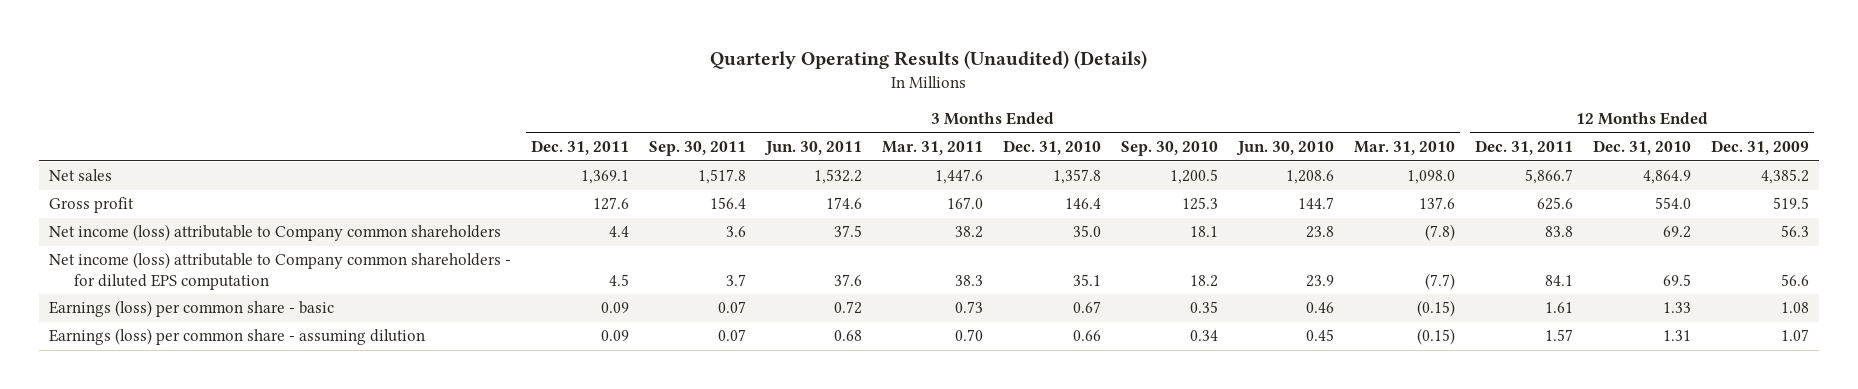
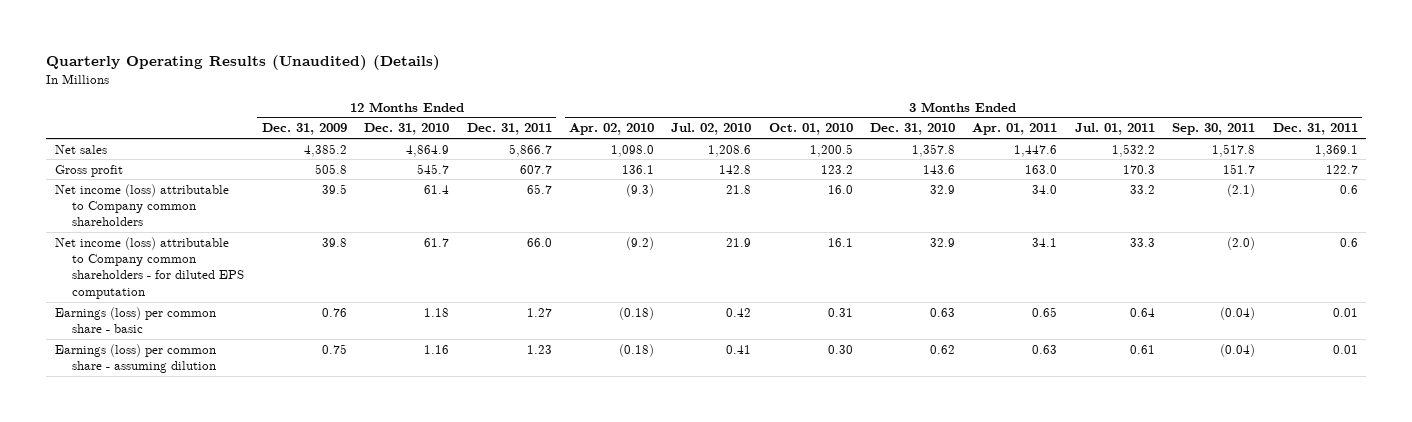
- | 3 Months Ended Dec. 31, 2011 | 3 Months Ended Sep. 30, 2011 | 3 Months Ended Jun. 30, 2011 | 3 Months Ended Mar. 31, 2011 | 3 Months Ended Dec. 31, 2010 | 3 Months Ended Sep. 30, 2010 | 3 Months Ended Jun. 30, 2010 | 3 Months Ended Mar. 31, 2010 | 12 Months Ended Dec. 31, 2011 | 12 Months Ended Dec. 31, 2010 | 12 Months Ended Dec. 31, 2009
+ | 12 Months Ended Dec. 31, 2009 | 12 Months Ended Dec. 31, 2010 | 12 Months Ended Dec. 31, 2011 | 3 Months Ended Apr. 02, 2010 | 3 Months Ended Jul. 02, 2010 | 3 Months Ended Oct. 01, 2010 | 3 Months Ended Dec. 31, 2010 | 3 Months Ended Apr. 01, 2011 | 3 Months Ended Jul. 01, 2011 | 3 Months Ended Sep. 30, 2011 | 3 Months Ended Dec. 31, 2011
- Gross profit | 127.6 | 156.4 | 174.6 | 167.0 | 146.4 | 125.3 | 144.7 | 137.6 | 625.6 | 554.0 | 519.5
- Net income (loss) attributable to Company common shareholders | 4.4 | 3.6 | 37.5 | 38.2 | 35.0 | 18.1 | 23.8 | (7.8) | 83.8 | 69.2 | 56.3
- Net income (loss) attributable to Company common shareholders - for diluted EPS computation | 4.5 | 3.7 | 37.6 | 38.3 | 35.1 | 18.2 | 23.9 | (7.7) | 84.1 | 69.5 | 56.6
- Earnings (loss) per common share - basic | 0.09 | 0.07 | 0.72 | 0.73 | 0.67 | 0.35 | 0.46 | (0.15) | 1.61 | 1.33 | 1.08
- Earnings (loss) per common share - assuming dilution | 0.09 | 0.07 | 0.68 | 0.70 | 0.66 | 0.34 | 0.45 | (0.15) | 1.57 | 1.31 | 1.07
+ Gross profit | 505.8 | 545.7 | 607.7 | 136.1 | 142.8 | 123.2 | 143.6 | 163.0 | 170.3 | 151.7 | 122.7
+ Net income (loss) attributable to Company common shareholders | 39.5 | 61.4 | 65.7 | (9.3) | 21.8 | 16.0 | 32.9 | 34.0 | 33.2 | (2.1) | 0.6
+ Net income (loss) attributable to Company common shareholders - for diluted EPS computation | 39.8 | 61.7 | 66.0 | (9.2) | 21.9 | 16.1 | 32.9 | 34.1 | 33.3 | (2.0) | 0.6
+ Earnings (loss) per common share - basic | 0.76 | 1.18 | 1.27 | (0.18) | 0.42 | 0.31 | 0.63 | 0.65 | 0.64 | (0.04) | 0.01
+ Earnings (loss) per common share - assuming dilution | 0.75 | 1.16 | 1.23 | (0.18) | 0.41 | 0.30 | 0.62 | 0.63 | 0.61 | (0.04) | 0.01

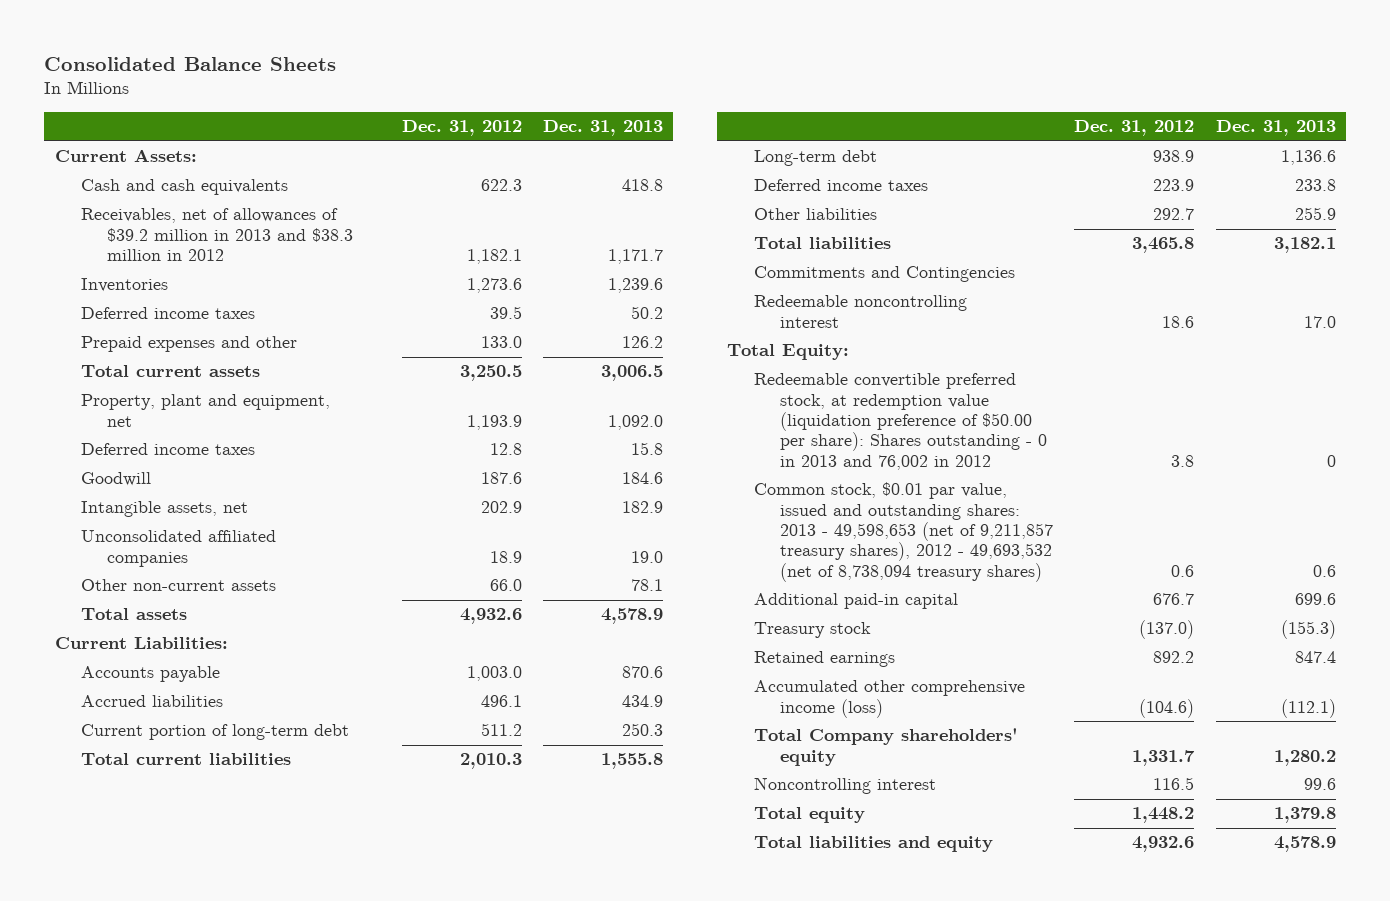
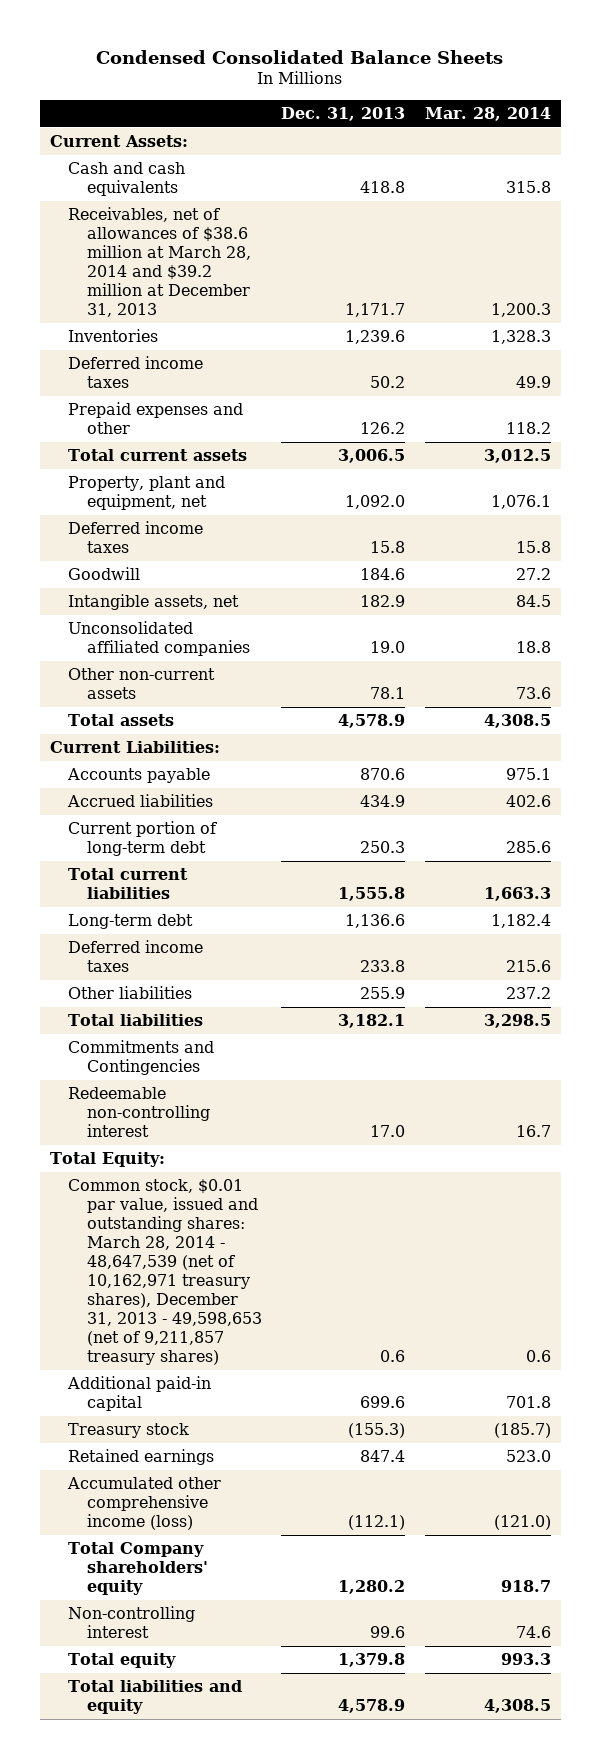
- Consolidated Balance Sheets
+ Condensed Consolidated Balance Sheets
- | Dec. 31, 2012 | Dec. 31, 2013
+ | Dec. 31, 2013 | Mar. 28, 2014
- Receivables, net of allowances of $39.2 million in 2013 and $38.3 million in 2012 | 1,182.1 | 1,171.7
+ Receivables, net of allowances of $38.6 million at March 28, 2014 and $39.2 million at December 31, 2013 | 1,171.7 | 1,200.3
- Redeemable noncontrolling interest | 18.6 | 17.0
+ Redeemable non-controlling interest | 17.0 | 16.7
- Redeemable convertible preferred stock, at redemption value (liquidation preference of $50.00 per share): Shares outstanding - 0 in 2013 and 76,002 in 2012 | 3.8 | 0
- Common stock, $0.01 par value, issued and outstanding shares: 2013 - 49,598,653 (net of 9,211,857 treasury shares), 2012 - 49,693,532 (net of 8,738,094 treasury shares) | 0.6 | 0.6
+ Common stock, $0.01 par value, issued and outstanding shares: March 28, 2014 - 48,647,539 (net of 10,162,971 treasury shares), December 31, 2013 - 49,598,653 (net of 9,211,857 treasury shares) | 0.6 | 0.6
- Noncontrolling interest | 116.5 | 99.6
+ Non-controlling interest | 99.6 | 74.6

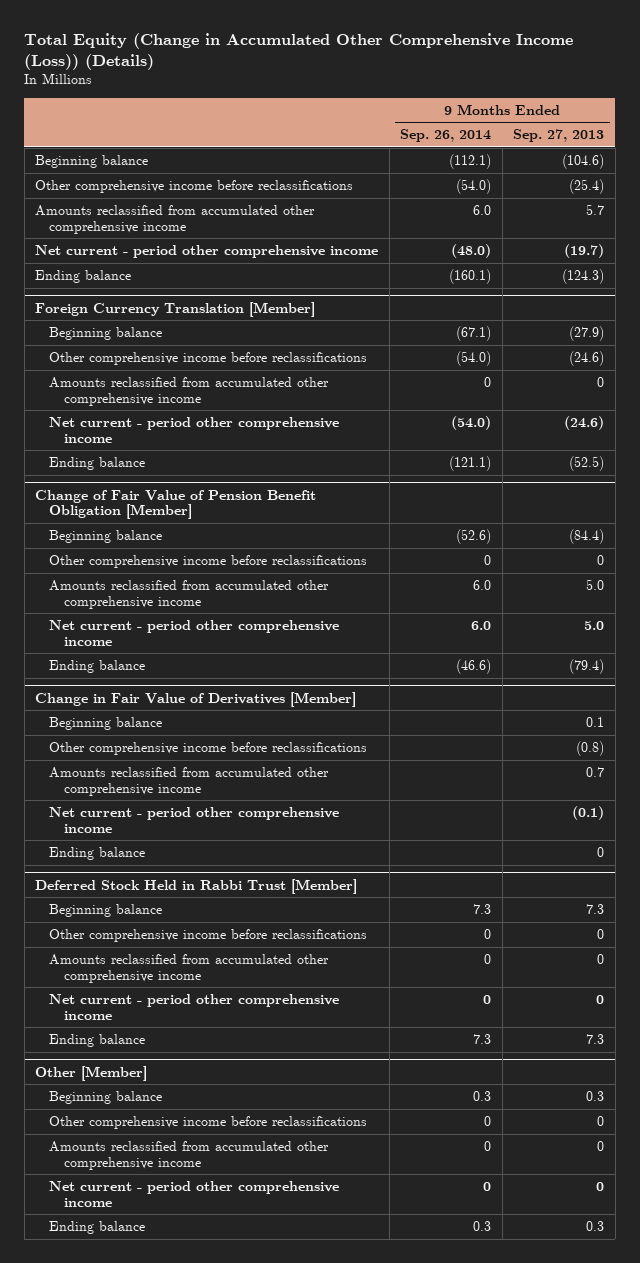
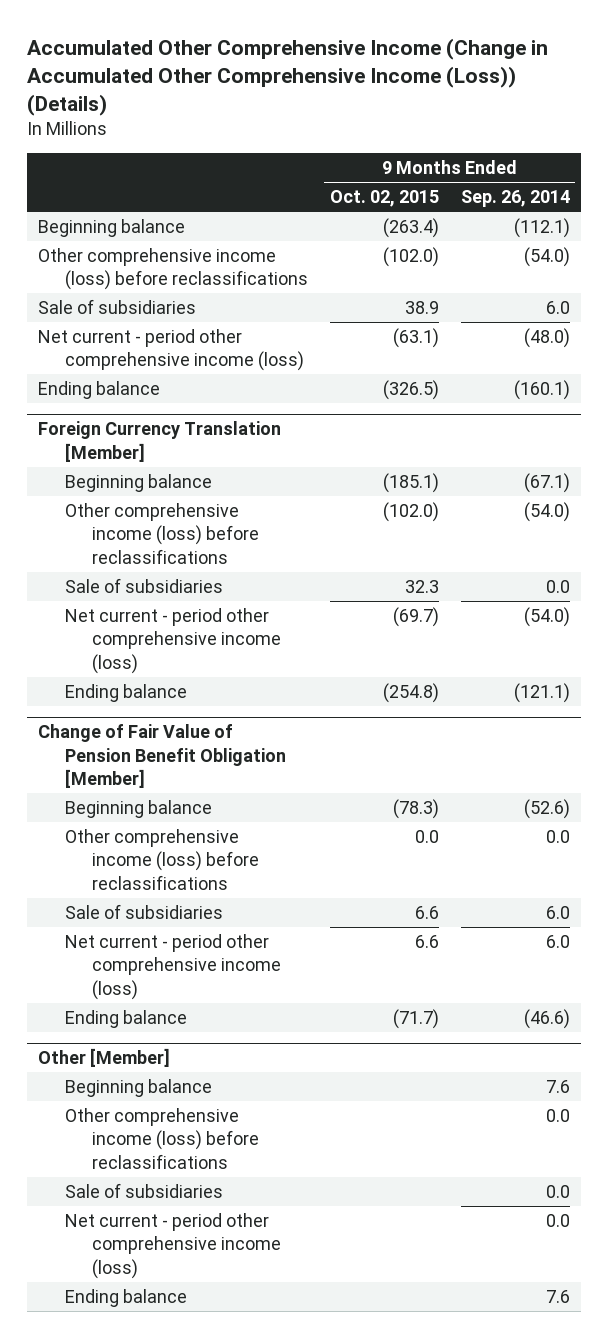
- Total Equity (Change in Accumulated Other Comprehensive Income (Loss)) (Details)
+ Accumulated Other Comprehensive Income (Change in Accumulated Other Comprehensive Income (Loss)) (Details)
- | 9 Months Ended Sep. 26, 2014 | 9 Months Ended Sep. 27, 2013
+ | 9 Months Ended Oct. 02, 2015 | 9 Months Ended Sep. 26, 2014
- Other comprehensive income before reclassifications | (54.0) | (25.4)
- Amounts reclassified from accumulated other comprehensive income | 6.0 | 5.7
- Net current - period other comprehensive income | (48.0) | (19.7)
+ Other comprehensive income (loss) before reclassifications | (102.0) | (54.0)
+ Sale of subsidiaries | 38.9 | 6.0
+ Net current - period other comprehensive income (loss) | (63.1) | (48.0)
@ Foreign Currency Translation [Member]
- Other comprehensive income before reclassifications | (54.0) | (24.6)
- Amounts reclassified from accumulated other comprehensive income | 0 | 0
- Net current - period other comprehensive income | (54.0) | (24.6)
+ Other comprehensive income (loss) before reclassifications | (102.0) | (54.0)
+ Sale of subsidiaries | 32.3 | 0.0
+ Net current - period other comprehensive income (loss) | (69.7) | (54.0)
@ Change of Fair Value of Pension Benefit Obligation [Member]
- Other comprehensive income before reclassifications | 0 | 0
- Amounts reclassified from accumulated other comprehensive income | 6.0 | 5.0
- Net current - period other comprehensive income | 6.0 | 5.0
+ Other comprehensive income (loss) before reclassifications | 0.0 | 0.0
+ Sale of subsidiaries | 6.6 | 6.0
+ Net current - period other comprehensive income (loss) | 6.6 | 6.0
- Change in Fair Value of Derivatives [Member]
- Beginning balance | | 0.1
- Other comprehensive income before reclassifications | | (0.8)
- Amounts reclassified from accumulated other comprehensive income | | 0.7
- Net current - period other comprehensive income | | (0.1)
- Ending balance | | 0
- Deferred Stock Held in Rabbi Trust [Member]
- Beginning balance | 7.3 | 7.3
- Other comprehensive income before reclassifications | 0 | 0
- Amounts reclassified from accumulated other comprehensive income | 0 | 0
- Net current - period other comprehensive income | 0 | 0
- Ending balance | 7.3 | 7.3
@ Other [Member]
- Beginning balance | 0.3 | 0.3
- Other comprehensive income before reclassifications | 0 | 0
- Amounts reclassified from accumulated other comprehensive income | 0 | 0
- Net current - period other comprehensive income | 0 | 0
- Ending balance | 0.3 | 0.3
+ Beginning balance | | 7.6
+ Other comprehensive income (loss) before reclassifications | | 0.0
+ Sale of subsidiaries | | 0.0
+ Net current - period other comprehensive income (loss) | | 0.0
+ Ending balance | | 7.6

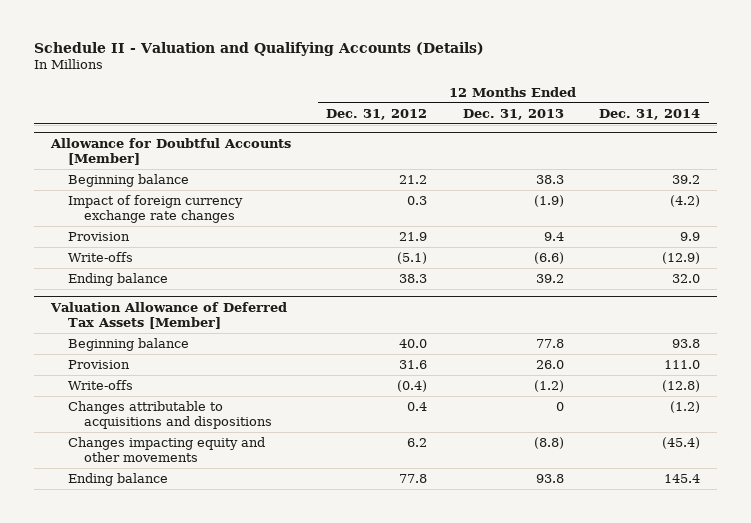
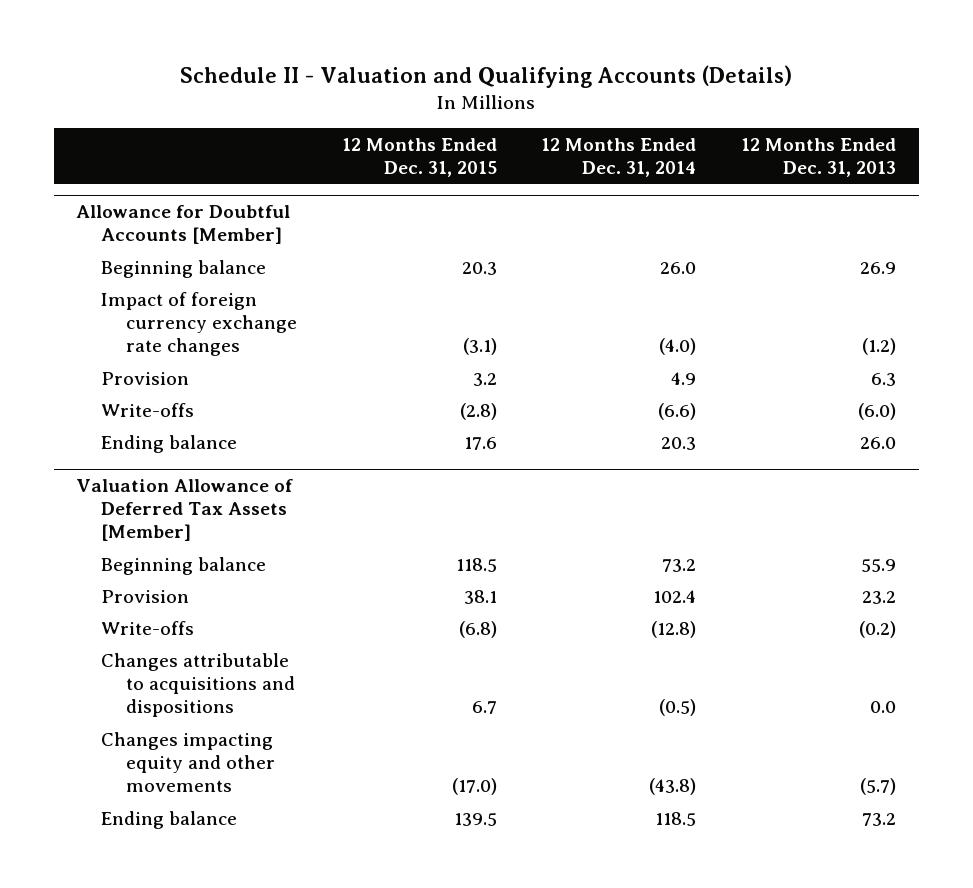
- | 12 Months Ended Dec. 31, 2012 | 12 Months Ended Dec. 31, 2013 | 12 Months Ended Dec. 31, 2014
+ | 12 Months Ended Dec. 31, 2015 | 12 Months Ended Dec. 31, 2014 | 12 Months Ended Dec. 31, 2013
@ Allowance for Doubtful Accounts [Member]
- Beginning balance | 21.2 | 38.3 | 39.2
- Impact of foreign currency exchange rate changes | 0.3 | (1.9) | (4.2)
- Provision | 21.9 | 9.4 | 9.9
- Write-offs | (5.1) | (6.6) | (12.9)
- Ending balance | 38.3 | 39.2 | 32.0
+ Beginning balance | 20.3 | 26.0 | 26.9
+ Impact of foreign currency exchange rate changes | (3.1) | (4.0) | (1.2)
+ Provision | 3.2 | 4.9 | 6.3
+ Write-offs | (2.8) | (6.6) | (6.0)
+ Ending balance | 17.6 | 20.3 | 26.0
@ Valuation Allowance of Deferred Tax Assets [Member]
- Beginning balance | 40.0 | 77.8 | 93.8
- Provision | 31.6 | 26.0 | 111.0
- Write-offs | (0.4) | (1.2) | (12.8)
- Changes attributable to acquisitions and dispositions | 0.4 | 0 | (1.2)
- Changes impacting equity and other movements | 6.2 | (8.8) | (45.4)
- Ending balance | 77.8 | 93.8 | 145.4
+ Beginning balance | 118.5 | 73.2 | 55.9
+ Provision | 38.1 | 102.4 | 23.2
+ Write-offs | (6.8) | (12.8) | (0.2)
+ Changes attributable to acquisitions and dispositions | 6.7 | (0.5) | 0.0
+ Changes impacting equity and other movements | (17.0) | (43.8) | (5.7)
+ Ending balance | 139.5 | 118.5 | 73.2

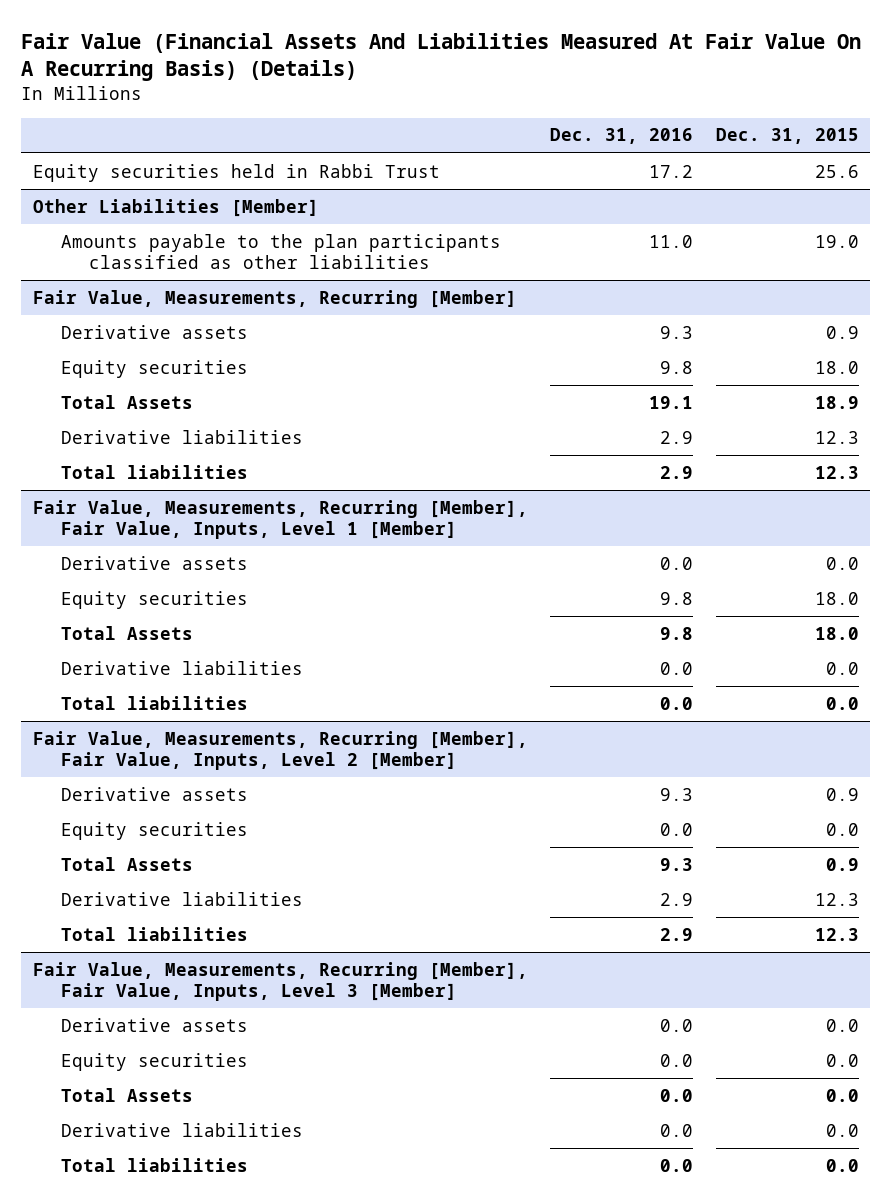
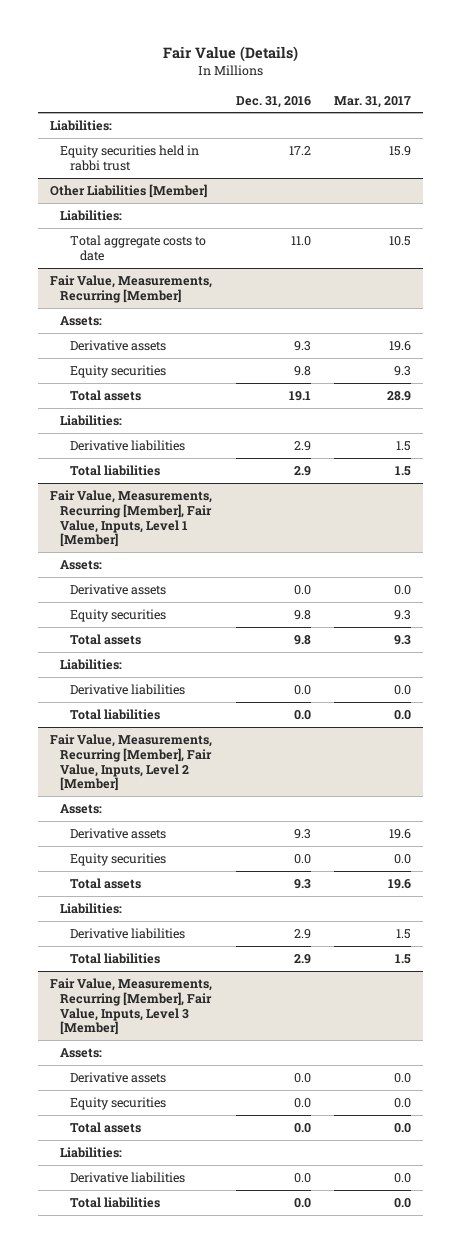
- Fair Value (Financial Assets And Liabilities Measured At Fair Value On A Recurring Basis) (Details)
+ Fair Value (Details)
- | Dec. 31, 2016 | Dec. 31, 2015
+ | Dec. 31, 2016 | Mar. 31, 2017
- Equity securities held in Rabbi Trust | 17.2 | 25.6
+ Liabilities:
+ Equity securities held in rabbi trust | 17.2 | 15.9
@ Other Liabilities [Member]
- Amounts payable to the plan participants classified as other liabilities | 11.0 | 19.0
+ Liabilities:
+ Total aggregate costs to date | 11.0 | 10.5
@ Fair Value, Measurements, Recurring [Member]
+ Assets:
- Total Assets | 19.1 | 18.9
+ Total assets | 19.1 | 28.9
+ Liabilities:
@ Fair Value, Measurements, Recurring [Member], Fair Value, Inputs, Level 1 [Member]
+ Assets:
- Total Assets | 9.8 | 18.0
+ Total assets | 9.8 | 9.3
+ Liabilities:
@ Fair Value, Measurements, Recurring [Member], Fair Value, Inputs, Level 2 [Member]
+ Assets:
- Total Assets | 9.3 | 0.9
+ Total assets | 9.3 | 19.6
+ Liabilities:
@ Fair Value, Measurements, Recurring [Member], Fair Value, Inputs, Level 3 [Member]
+ Assets:
- Total Assets | 0.0 | 0.0
+ Total assets | 0.0 | 0.0
+ Liabilities:

